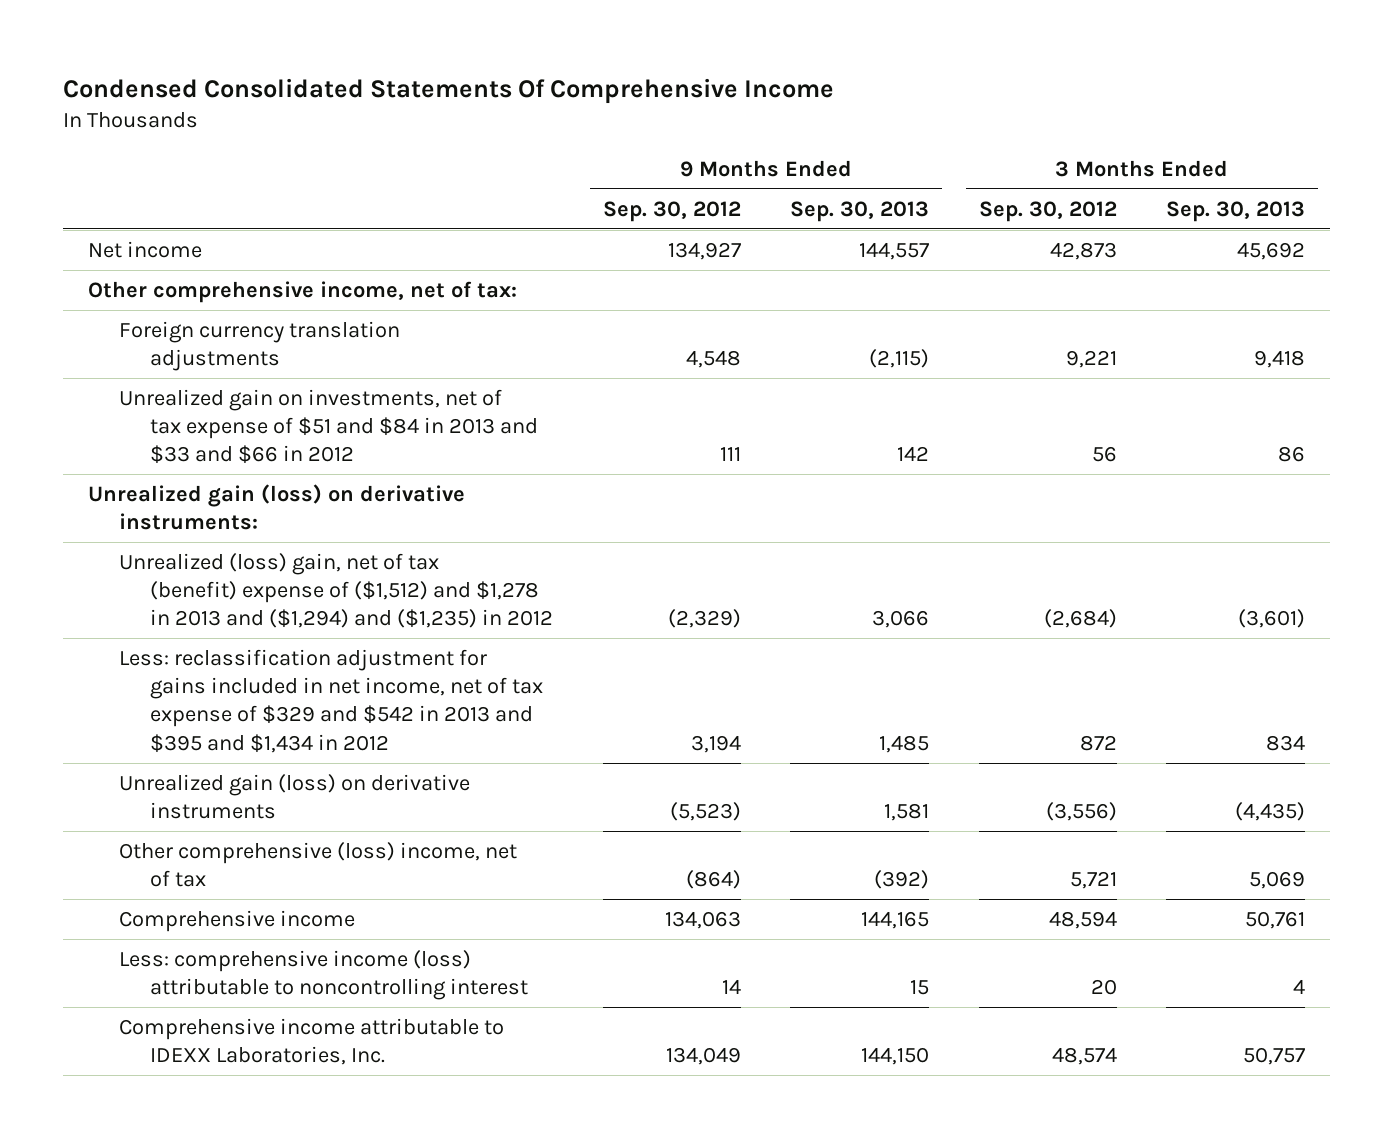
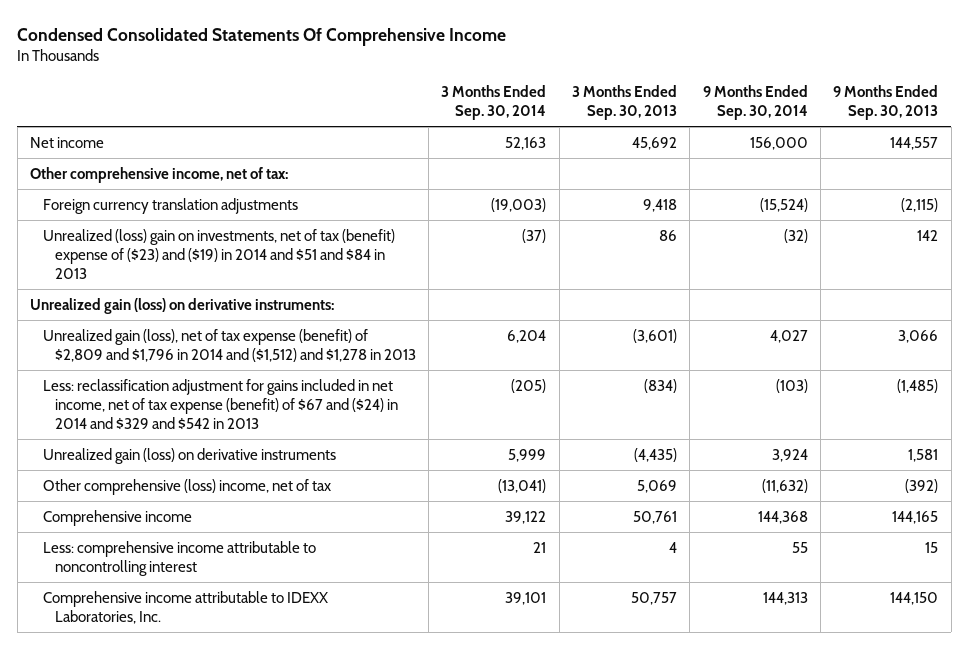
- | 9 Months Ended Sep. 30, 2012 | 9 Months Ended Sep. 30, 2013 | 3 Months Ended Sep. 30, 2012 | 3 Months Ended Sep. 30, 2013
+ | 3 Months Ended Sep. 30, 2014 | 3 Months Ended Sep. 30, 2013 | 9 Months Ended Sep. 30, 2014 | 9 Months Ended Sep. 30, 2013
- Unrealized gain on investments, net of tax expense of $51 and $84 in 2013 and $33 and $66 in 2012 | 111 | 142 | 56 | 86
+ Unrealized (loss) gain on investments, net of tax (benefit) expense of ($23) and ($19) in 2014 and $51 and $84 in 2013 | (37) | 86 | (32) | 142
- Unrealized (loss) gain, net of tax (benefit) expense of ($1,512) and $1,278 in 2013 and ($1,294) and ($1,235) in 2012 | (2,329) | 3,066 | (2,684) | (3,601)
- Less: reclassification adjustment for gains included in net income, net of tax expense of $329 and $542 in 2013 and $395 and $1,434 in 2012 | 3,194 | 1,485 | 872 | 834
+ Unrealized gain (loss), net of tax expense (benefit) of $2,809 and $1,796 in 2014 and ($1,512) and $1,278 in 2013 | 6,204 | (3,601) | 4,027 | 3,066
+ Less: reclassification adjustment for gains included in net income, net of tax expense (benefit) of $67 and ($24) in 2014 and $329 and $542 in 2013 | (205) | (834) | (103) | (1,485)
- Less: comprehensive income (loss) attributable to noncontrolling interest | 14 | 15 | 20 | 4
+ Less: comprehensive income attributable to noncontrolling interest | 21 | 4 | 55 | 15

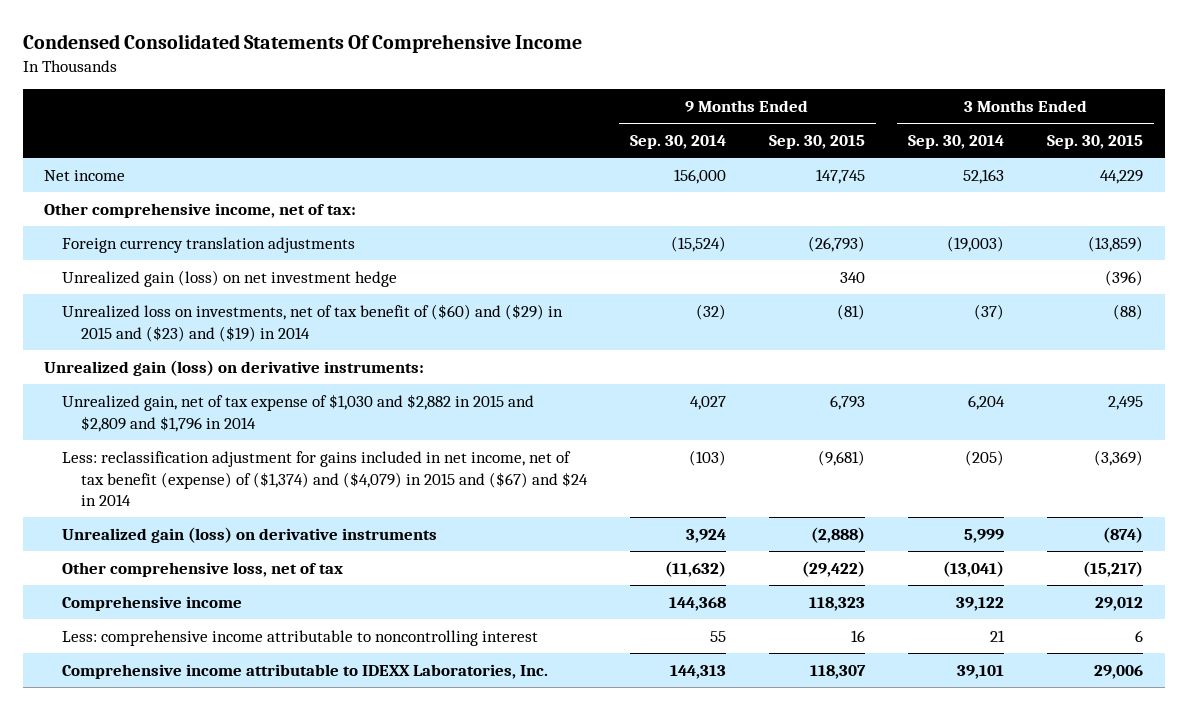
- | 3 Months Ended Sep. 30, 2014 | 3 Months Ended Sep. 30, 2013 | 9 Months Ended Sep. 30, 2014 | 9 Months Ended Sep. 30, 2013
+ | 9 Months Ended Sep. 30, 2014 | 9 Months Ended Sep. 30, 2015 | 3 Months Ended Sep. 30, 2014 | 3 Months Ended Sep. 30, 2015
- Unrealized (loss) gain on investments, net of tax (benefit) expense of ($23) and ($19) in 2014 and $51 and $84 in 2013 | (37) | 86 | (32) | 142
+ Unrealized gain (loss) on net investment hedge | | 340 | | (396)
+ Unrealized loss on investments, net of tax benefit of ($60) and ($29) in 2015 and ($23) and ($19) in 2014 | (32) | (81) | (37) | (88)
- Unrealized gain (loss), net of tax expense (benefit) of $2,809 and $1,796 in 2014 and ($1,512) and $1,278 in 2013 | 6,204 | (3,601) | 4,027 | 3,066
- Less: reclassification adjustment for gains included in net income, net of tax expense (benefit) of $67 and ($24) in 2014 and $329 and $542 in 2013 | (205) | (834) | (103) | (1,485)
+ Unrealized gain, net of tax expense of $1,030 and $2,882 in 2015 and $2,809 and $1,796 in 2014 | 4,027 | 6,793 | 6,204 | 2,495
+ Less: reclassification adjustment for gains included in net income, net of tax benefit (expense) of ($1,374) and ($4,079) in 2015 and ($67) and $24 in 2014 | (103) | (9,681) | (205) | (3,369)
- Other comprehensive (loss) income, net of tax | (13,041) | 5,069 | (11,632) | (392)
+ Other comprehensive loss, net of tax | (11,632) | (29,422) | (13,041) | (15,217)

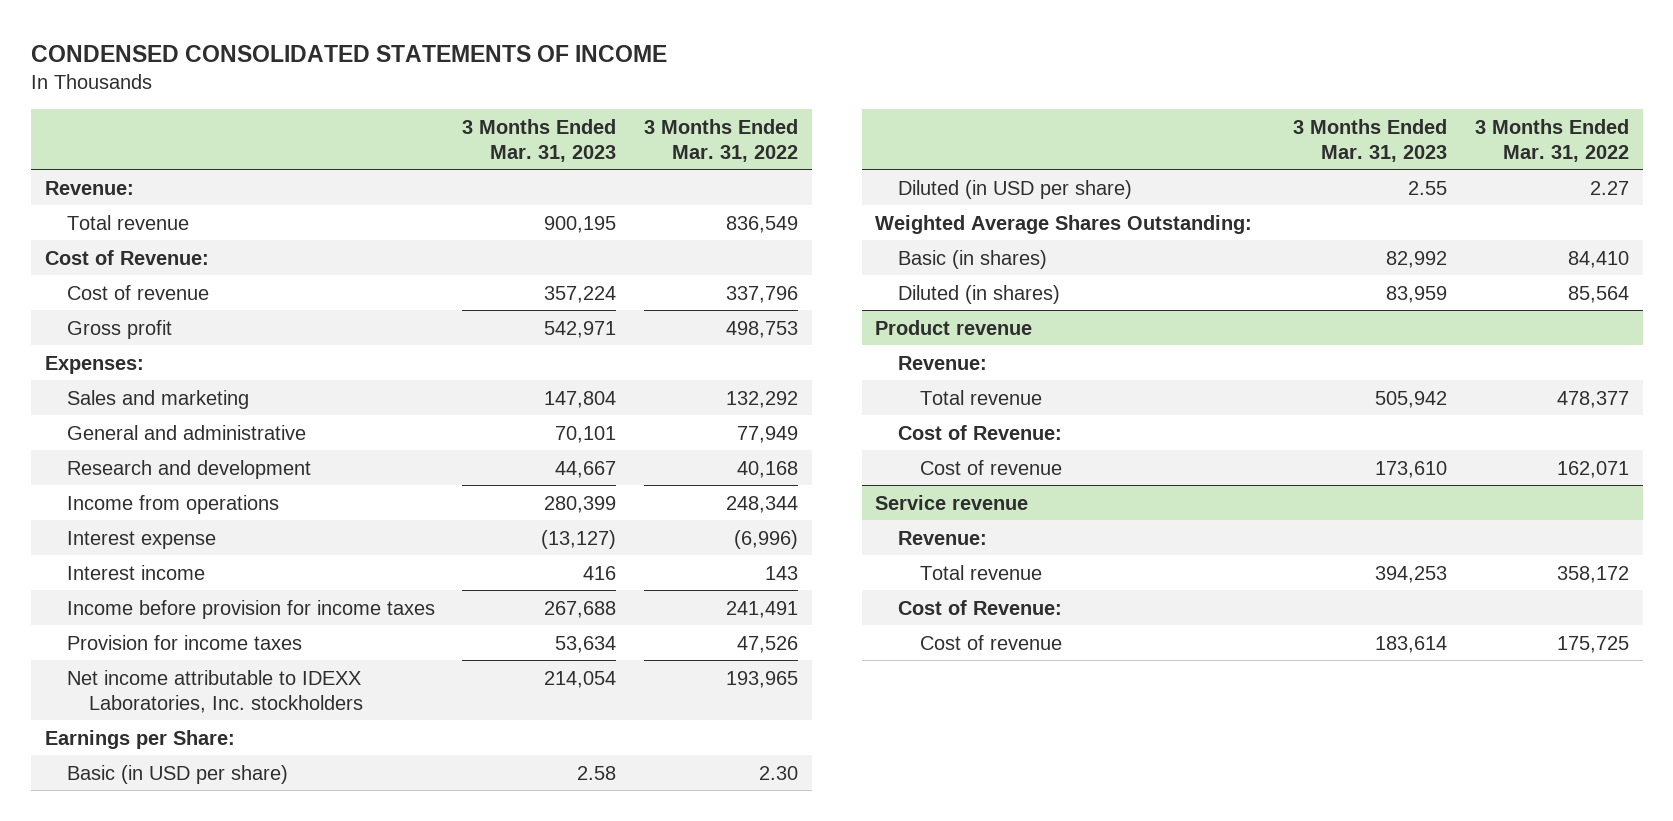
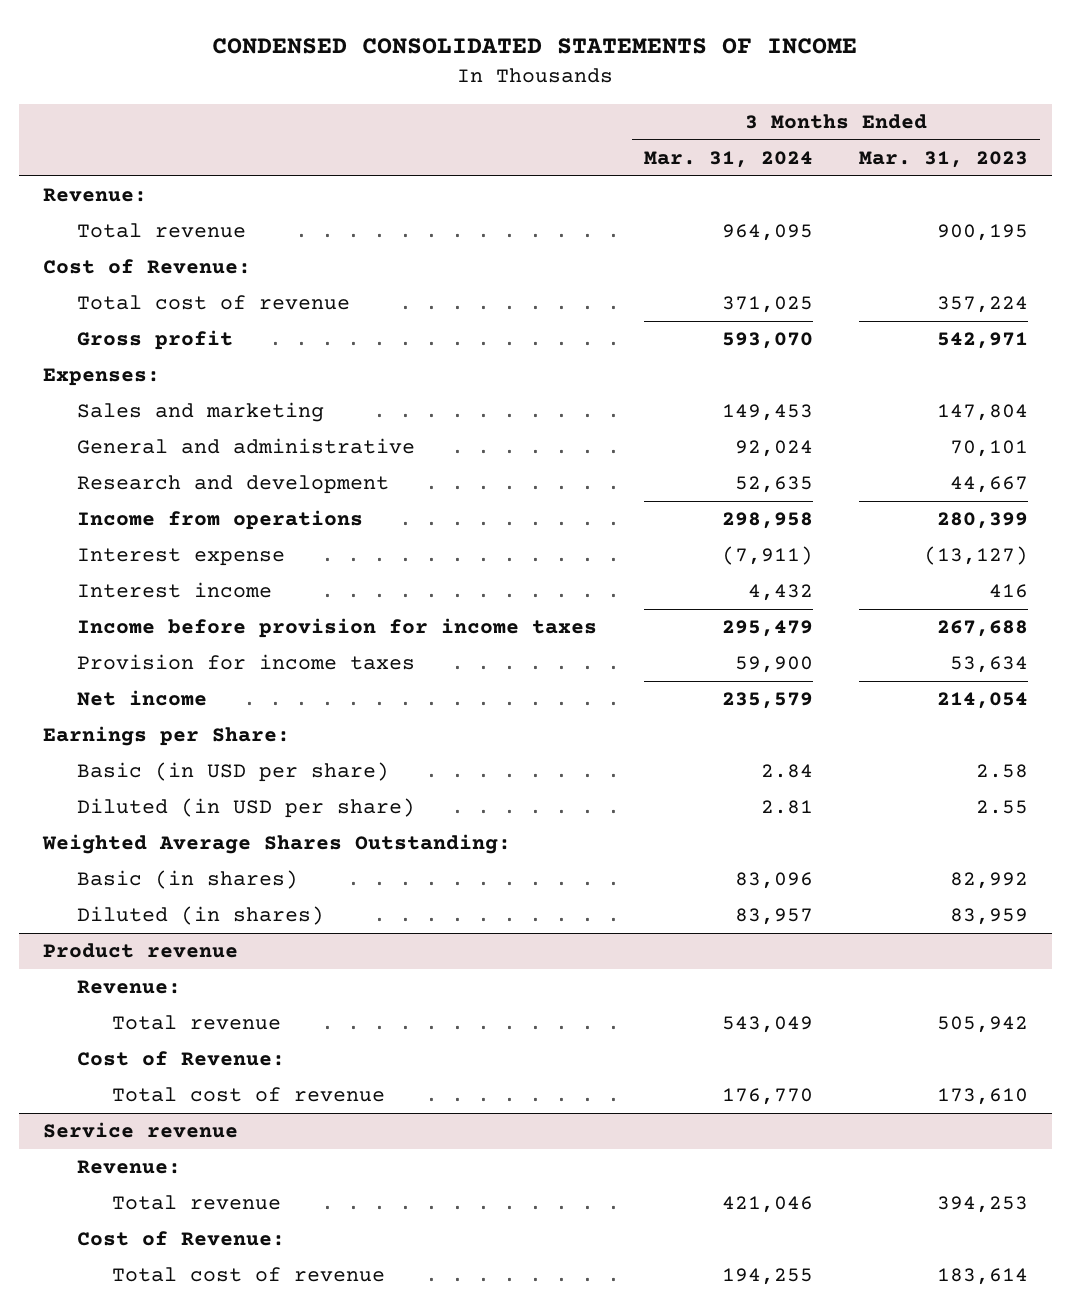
- | 3 Months Ended Mar. 31, 2023 | 3 Months Ended Mar. 31, 2022
+ | 3 Months Ended Mar. 31, 2024 | 3 Months Ended Mar. 31, 2023
- Cost of revenue | 357,224 | 337,796
+ Total cost of revenue | 371,025 | 357,224
- Net income attributable to IDEXX Laboratories, Inc. stockholders | 214,054 | 193,965
+ Net income | 235,579 | 214,054
@ Product revenue
- Cost of revenue | 173,610 | 162,071
+ Total cost of revenue | 176,770 | 173,610
@ Service revenue
- Cost of revenue | 183,614 | 175,725
+ Total cost of revenue | 194,255 | 183,614

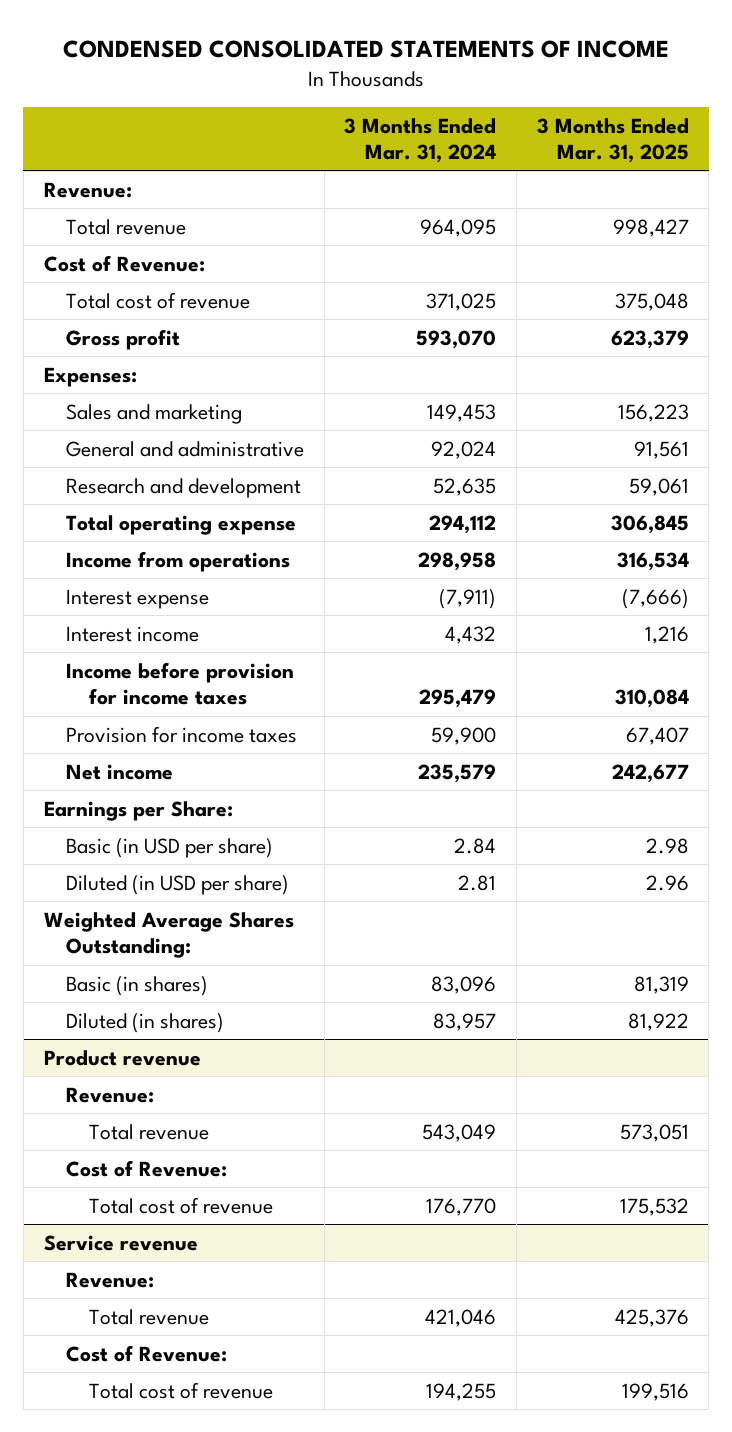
- | 3 Months Ended Mar. 31, 2024 | 3 Months Ended Mar. 31, 2023
+ | 3 Months Ended Mar. 31, 2024 | 3 Months Ended Mar. 31, 2025
+ Total operating expense | 294,112 | 306,845

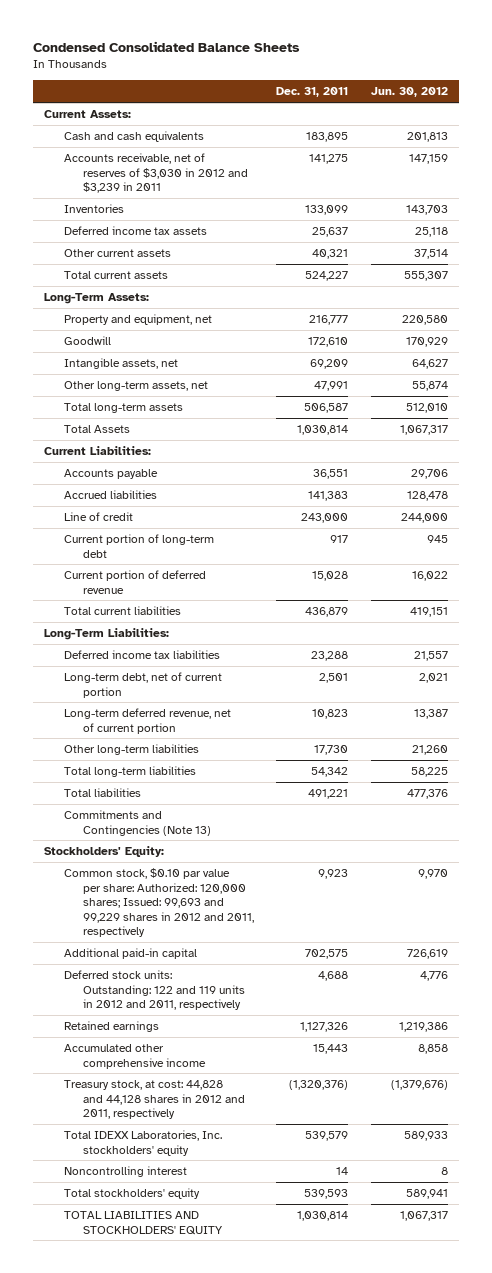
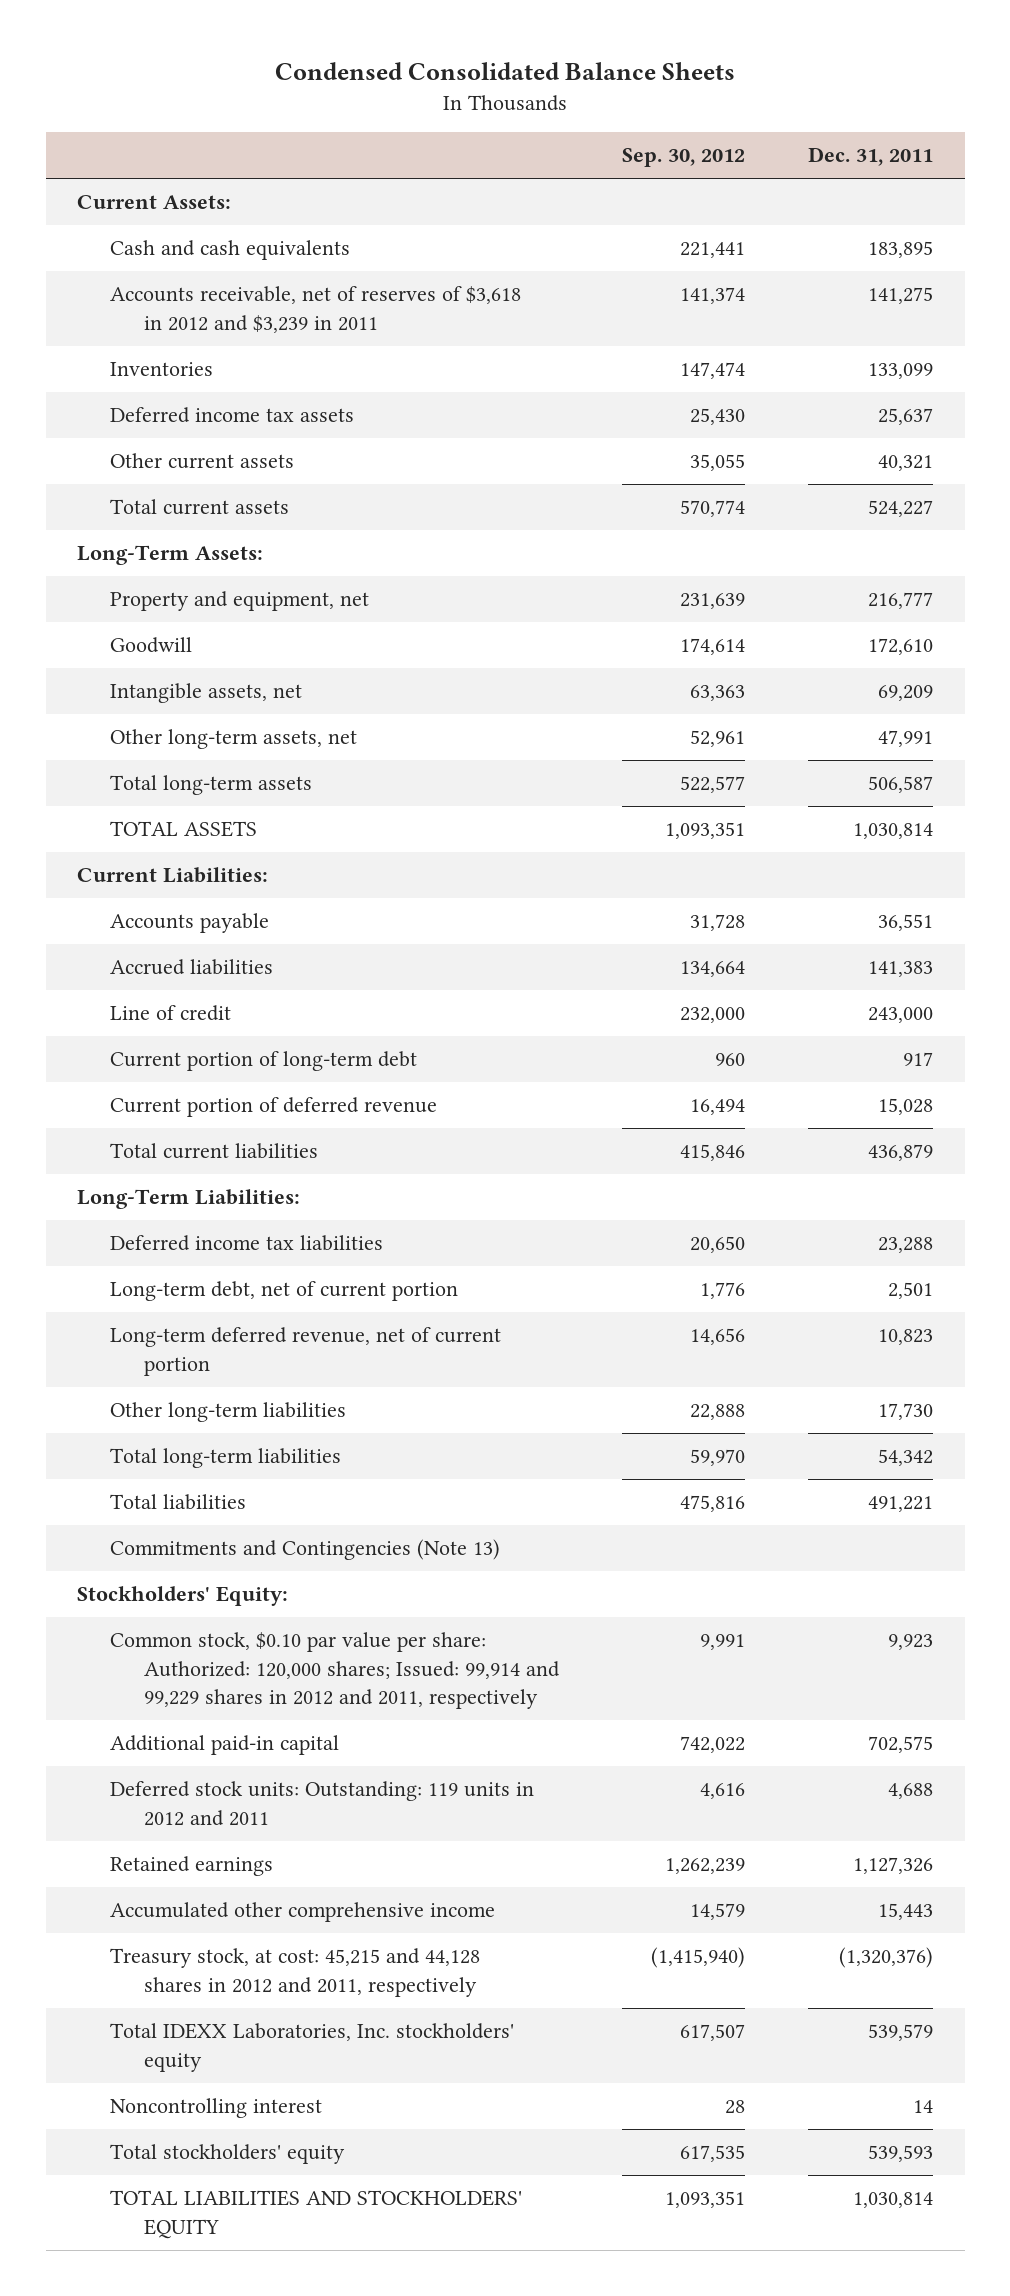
- | Dec. 31, 2011 | Jun. 30, 2012
+ | Sep. 30, 2012 | Dec. 31, 2011
- Accounts receivable, net of reserves of $3,030 in 2012 and $3,239 in 2011 | 141,275 | 147,159
+ Accounts receivable, net of reserves of $3,618 in 2012 and $3,239 in 2011 | 141,374 | 141,275
- Total Assets | 1,030,814 | 1,067,317
+ TOTAL ASSETS | 1,093,351 | 1,030,814
- Common stock, $0.10 par value per share: Authorized: 120,000 shares; Issued: 99,693 and 99,229 shares in 2012 and 2011, respectively | 9,923 | 9,970
+ Common stock, $0.10 par value per share: Authorized: 120,000 shares; Issued: 99,914 and 99,229 shares in 2012 and 2011, respectively | 9,991 | 9,923
- Deferred stock units: Outstanding: 122 and 119 units in 2012 and 2011, respectively | 4,688 | 4,776
+ Deferred stock units: Outstanding: 119 units in 2012 and 2011 | 4,616 | 4,688
- Treasury stock, at cost: 44,828 and 44,128 shares in 2012 and 2011, respectively | (1,320,376) | (1,379,676)
+ Treasury stock, at cost: 45,215 and 44,128 shares in 2012 and 2011, respectively | (1,415,940) | (1,320,376)

